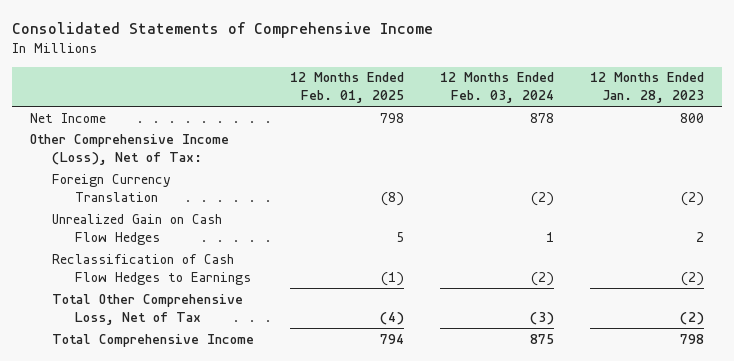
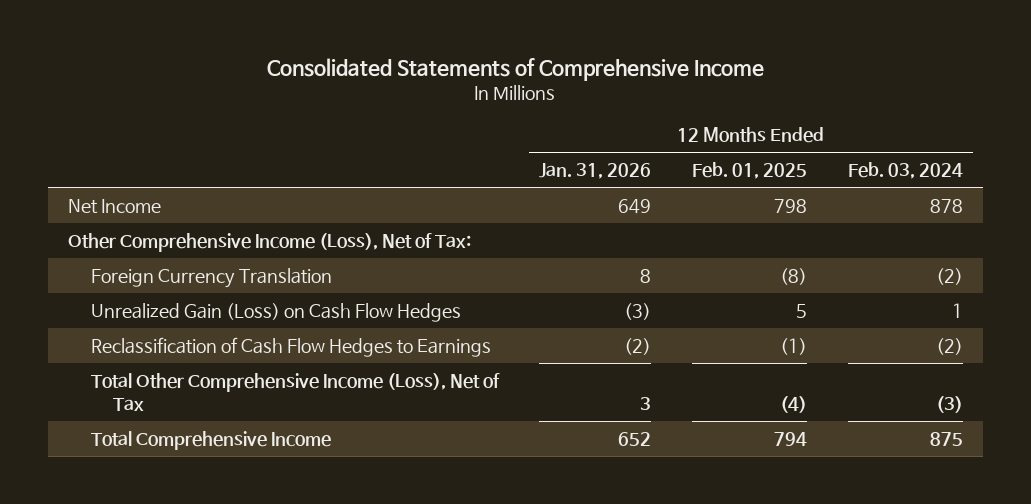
- | 12 Months Ended Feb. 01, 2025 | 12 Months Ended Feb. 03, 2024 | 12 Months Ended Jan. 28, 2023
+ | 12 Months Ended Jan. 31, 2026 | 12 Months Ended Feb. 01, 2025 | 12 Months Ended Feb. 03, 2024
- Unrealized Gain on Cash Flow Hedges | 5 | 1 | 2
+ Unrealized Gain (Loss) on Cash Flow Hedges | (3) | 5 | 1
- Total Other Comprehensive Loss, Net of Tax | (4) | (3) | (2)
+ Total Other Comprehensive Income (Loss), Net of Tax | 3 | (4) | (3)

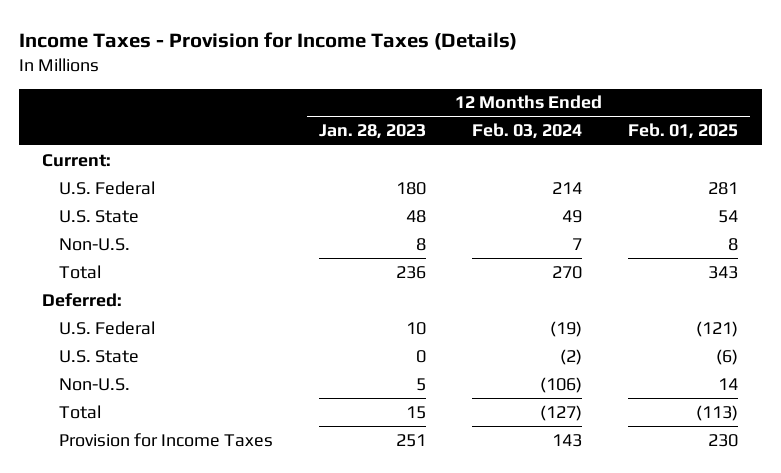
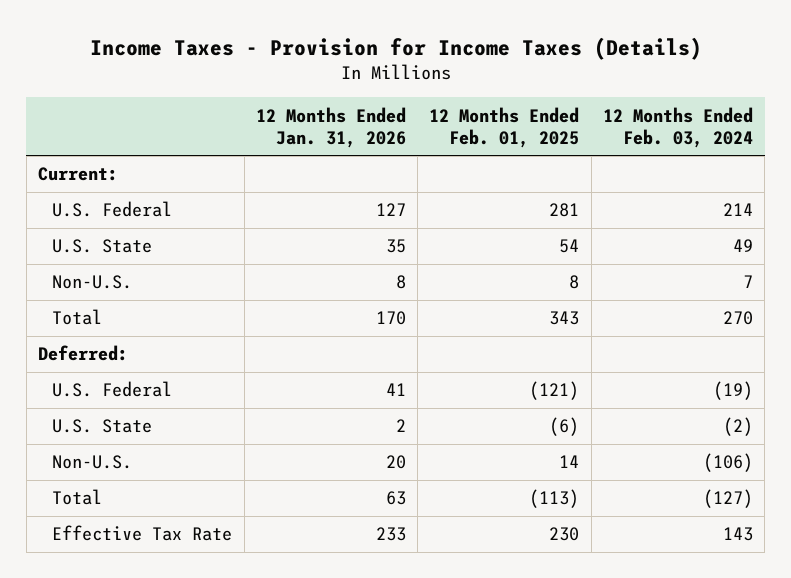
- | 12 Months Ended Jan. 28, 2023 | 12 Months Ended Feb. 03, 2024 | 12 Months Ended Feb. 01, 2025
+ | 12 Months Ended Jan. 31, 2026 | 12 Months Ended Feb. 01, 2025 | 12 Months Ended Feb. 03, 2024
- Provision for Income Taxes | 251 | 143 | 230
+ Effective Tax Rate | 233 | 230 | 143

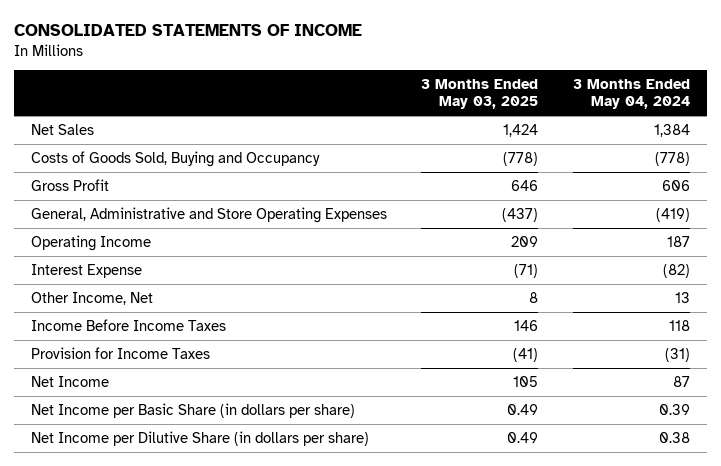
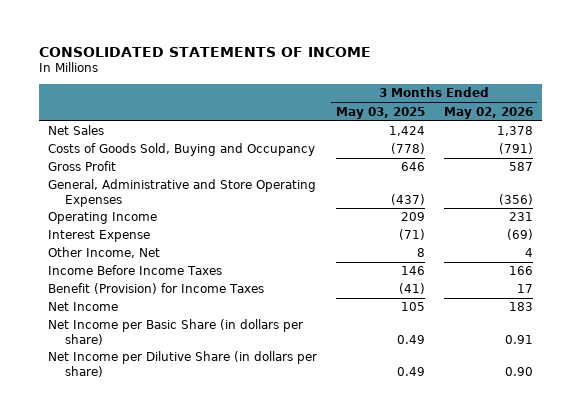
- | 3 Months Ended May 03, 2025 | 3 Months Ended May 04, 2024
+ | 3 Months Ended May 03, 2025 | 3 Months Ended May 02, 2026
- Provision for Income Taxes | (41) | (31)
+ Benefit (Provision) for Income Taxes | (41) | 17

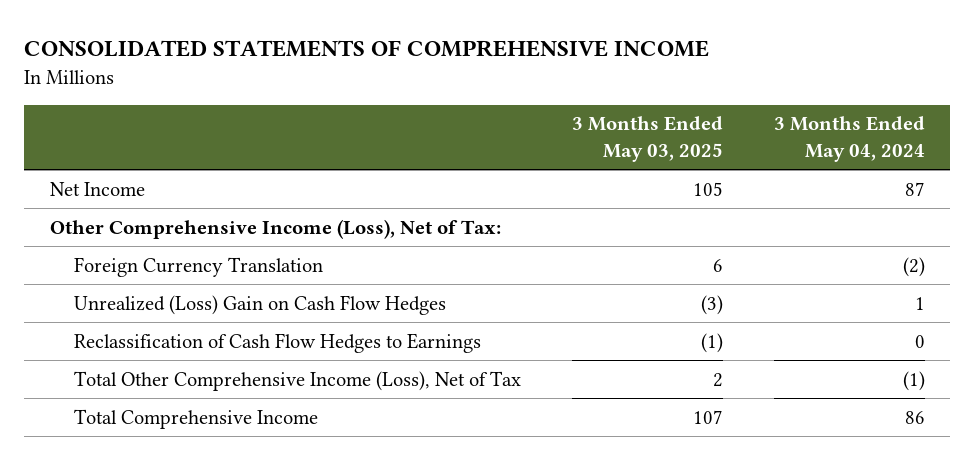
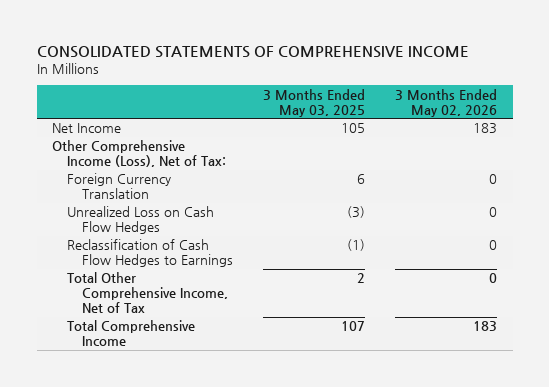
- | 3 Months Ended May 03, 2025 | 3 Months Ended May 04, 2024
+ | 3 Months Ended May 03, 2025 | 3 Months Ended May 02, 2026
- Unrealized (Loss) Gain on Cash Flow Hedges | (3) | 1
+ Unrealized Loss on Cash Flow Hedges | (3) | 0
- Total Other Comprehensive Income (Loss), Net of Tax | 2 | (1)
+ Total Other Comprehensive Income, Net of Tax | 2 | 0

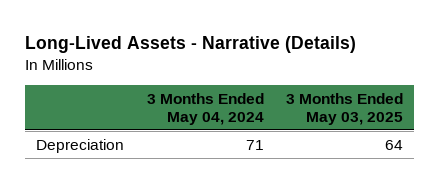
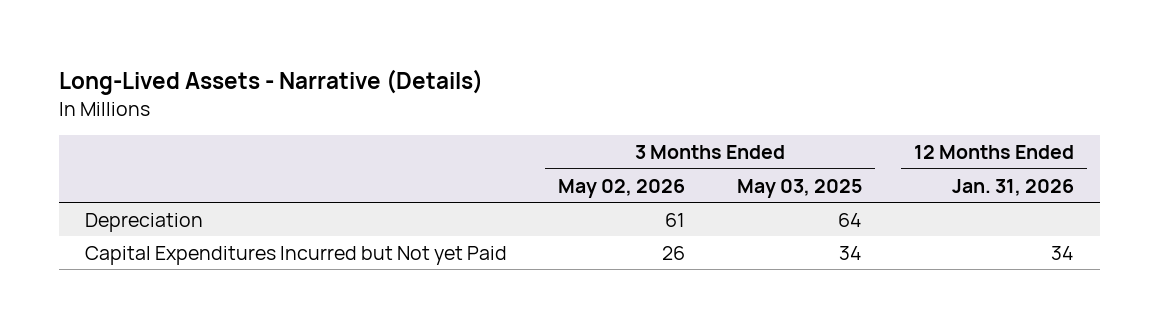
- | 3 Months Ended May 04, 2024 | 3 Months Ended May 03, 2025
+ | 3 Months Ended May 02, 2026 | 3 Months Ended May 03, 2025 | 12 Months Ended Jan. 31, 2026
+ Capital Expenditures Incurred but Not yet Paid | 26 | 34 | 34

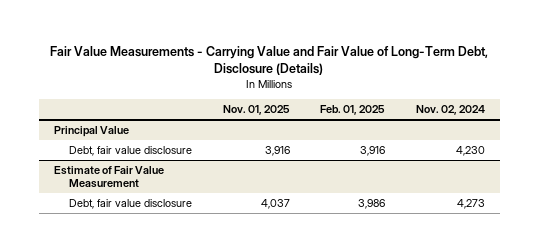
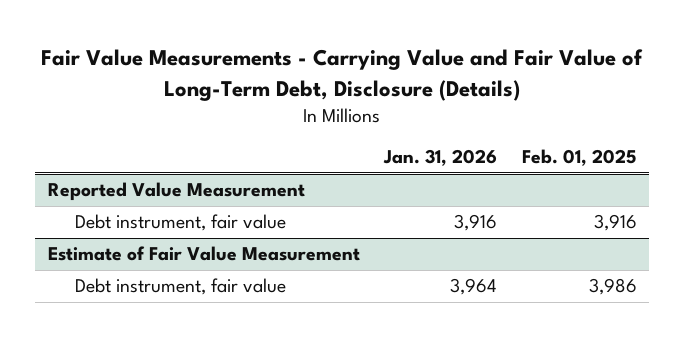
- | Nov. 01, 2025 | Feb. 01, 2025 | Nov. 02, 2024
+ | Jan. 31, 2026 | Feb. 01, 2025
- Principal Value
- Debt, fair value disclosure | 3,916 | 3,916 | 4,230
+ Reported Value Measurement
+ Debt instrument, fair value | 3,916 | 3,916
@ Estimate of Fair Value Measurement
- Debt, fair value disclosure | 4,037 | 3,986 | 4,273
+ Debt instrument, fair value | 3,964 | 3,986

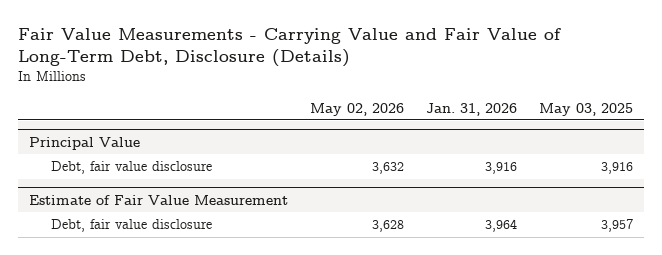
- | Jan. 31, 2026 | Feb. 01, 2025
+ | May 02, 2026 | Jan. 31, 2026 | May 03, 2025
- Reported Value Measurement
- Debt instrument, fair value | 3,916 | 3,916
+ Principal Value
+ Debt, fair value disclosure | 3,632 | 3,916 | 3,916
@ Estimate of Fair Value Measurement
- Debt instrument, fair value | 3,964 | 3,986
+ Debt, fair value disclosure | 3,628 | 3,964 | 3,957

